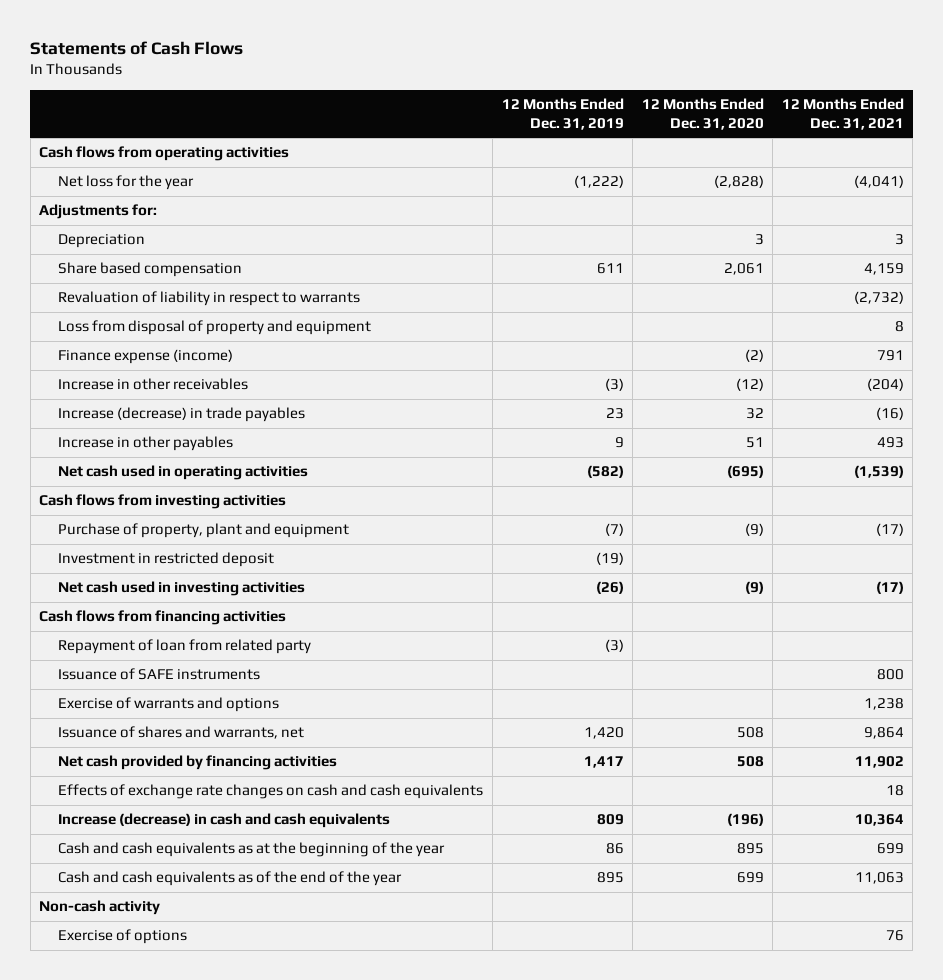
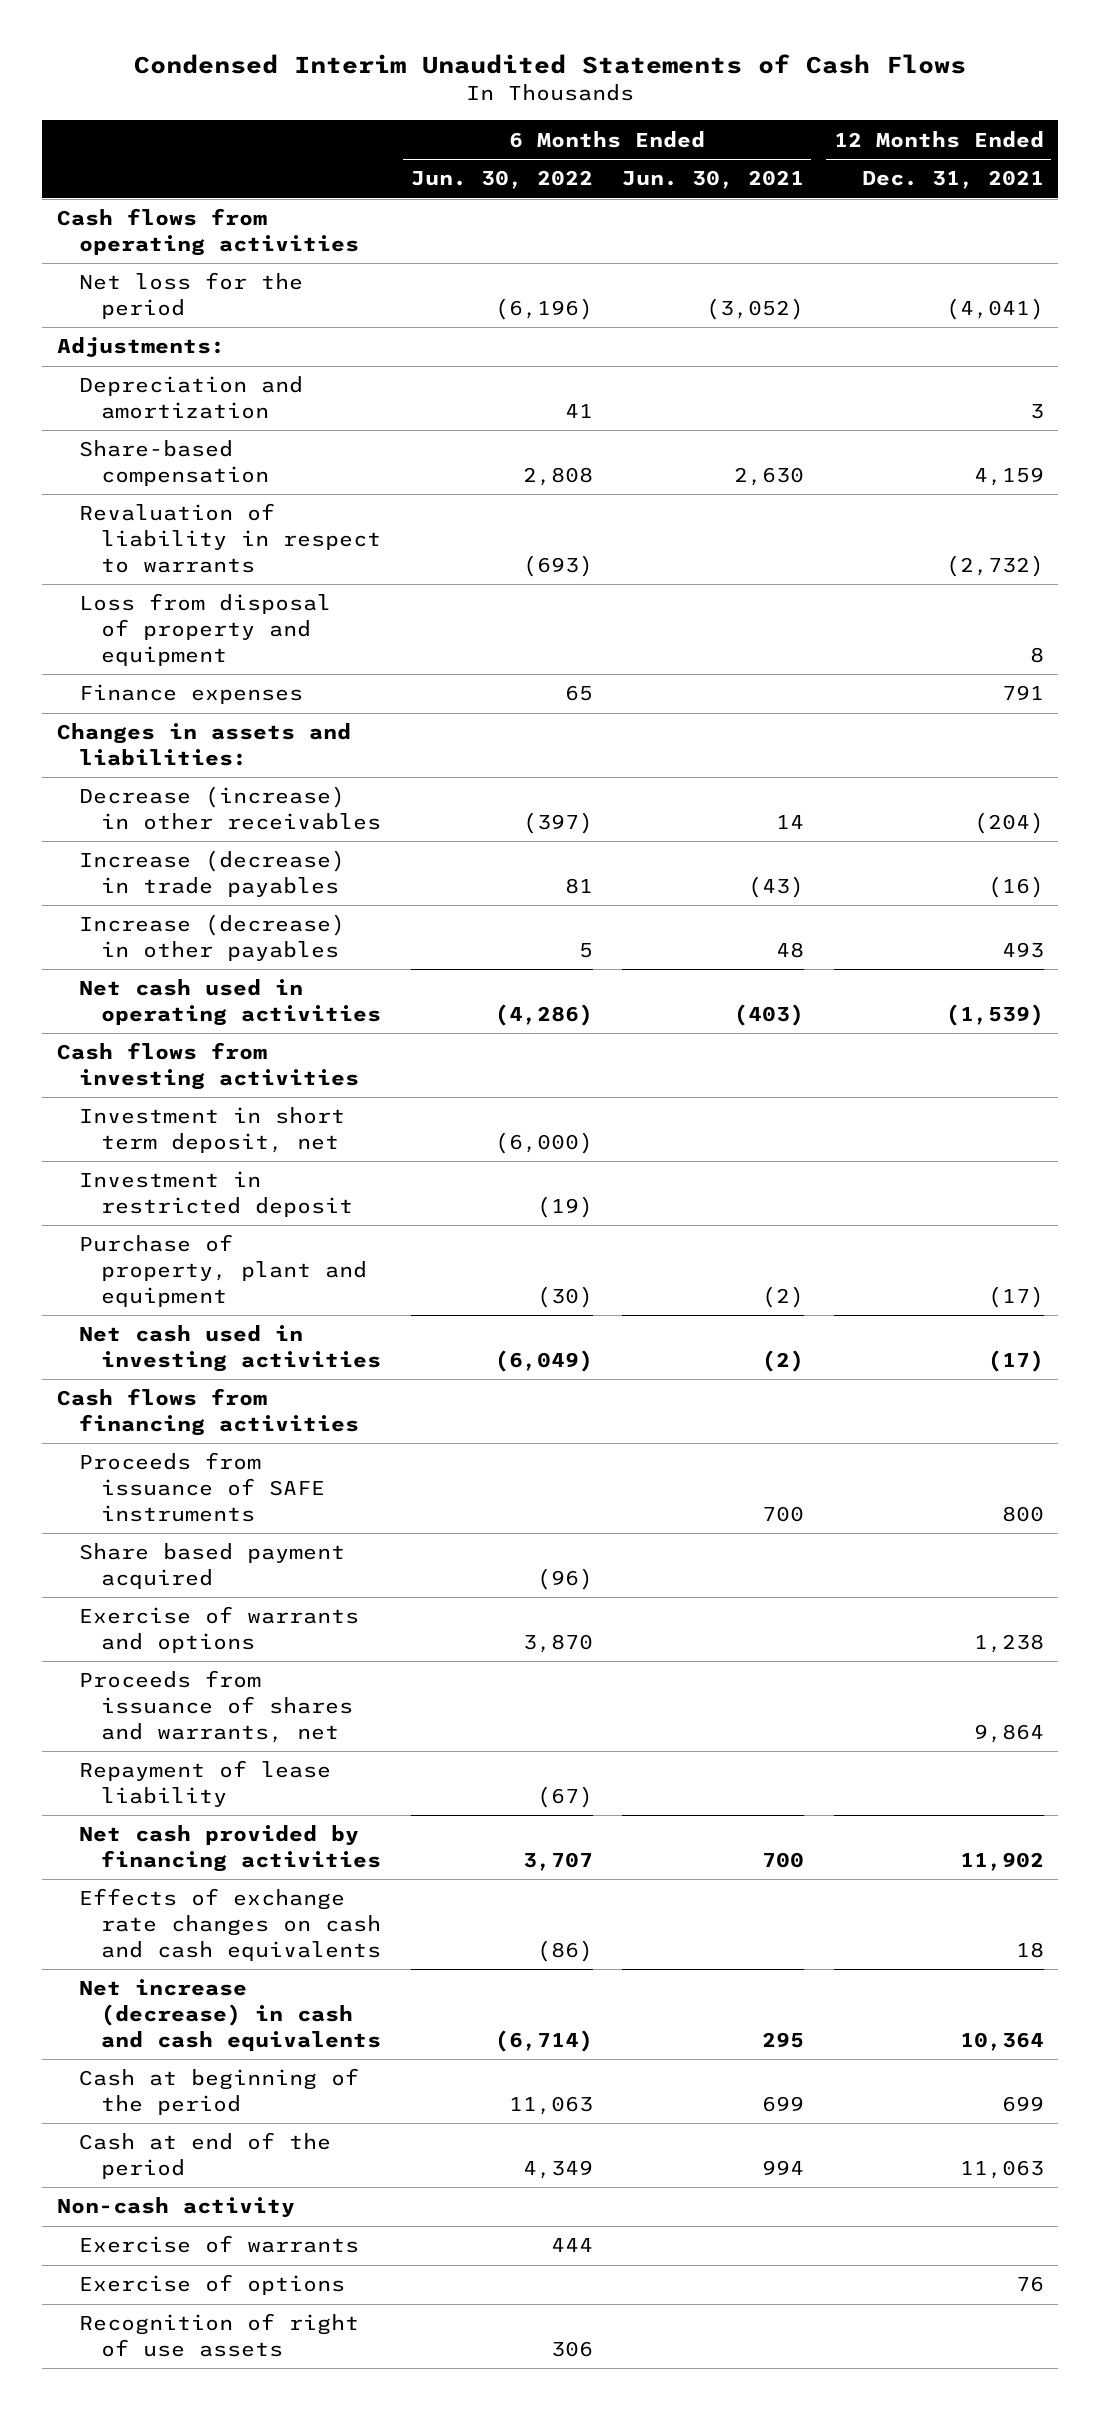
- Statements of Cash Flows
+ Condensed Interim Unaudited Statements of Cash Flows
- | 12 Months Ended Dec. 31, 2019 | 12 Months Ended Dec. 31, 2020 | 12 Months Ended Dec. 31, 2021
+ | 6 Months Ended Jun. 30, 2022 | 6 Months Ended Jun. 30, 2021 | 12 Months Ended Dec. 31, 2021
- Net loss for the year | (1,222) | (2,828) | (4,041)
- Adjustments for:
- Depreciation | | 3 | 3
- Share based compensation | 611 | 2,061 | 4,159
+ Net loss for the period | (6,196) | (3,052) | (4,041)
+ Adjustments:
+ Depreciation and amortization | 41 | | 3
+ Share-based compensation | 2,808 | 2,630 | 4,159
- Finance expense (income) | | (2) | 791
- Increase in other receivables | (3) | (12) | (204)
+ Finance expenses | 65 | | 791
+ Changes in assets and liabilities:
+ Decrease (increase) in other receivables | (397) | 14 | (204)
- Increase in other payables | 9 | 51 | 493
+ Increase (decrease) in other payables | 5 | 48 | 493
+ Investment in short term deposit, net | (6,000) | |
moved down: Purchase of property, plant and equipment | (30) | (2) | (17)
- Repayment of loan from related party | (3) | |
- Issuance of SAFE instruments | | | 800
+ Proceeds from issuance of SAFE instruments | | 700 | 800
+ Share based payment acquired | (96) | |
- Issuance of shares and warrants, net | 1,420 | 508 | 9,864
+ Proceeds from issuance of shares and warrants, net | | | 9,864
+ Repayment of lease liability | (67) | |
- Increase (decrease) in cash and cash equivalents | 809 | (196) | 10,364
- Cash and cash equivalents as at the beginning of the year | 86 | 895 | 699
- Cash and cash equivalents as of the end of the year | 895 | 699 | 11,063
+ Net increase (decrease) in cash and cash equivalents | (6,714) | 295 | 10,364
+ Cash at beginning of the period | 11,063 | 699 | 699
+ Cash at end of the period | 4,349 | 994 | 11,063
+ Exercise of warrants | 444 | |
+ Recognition of right of use assets | 306 | |

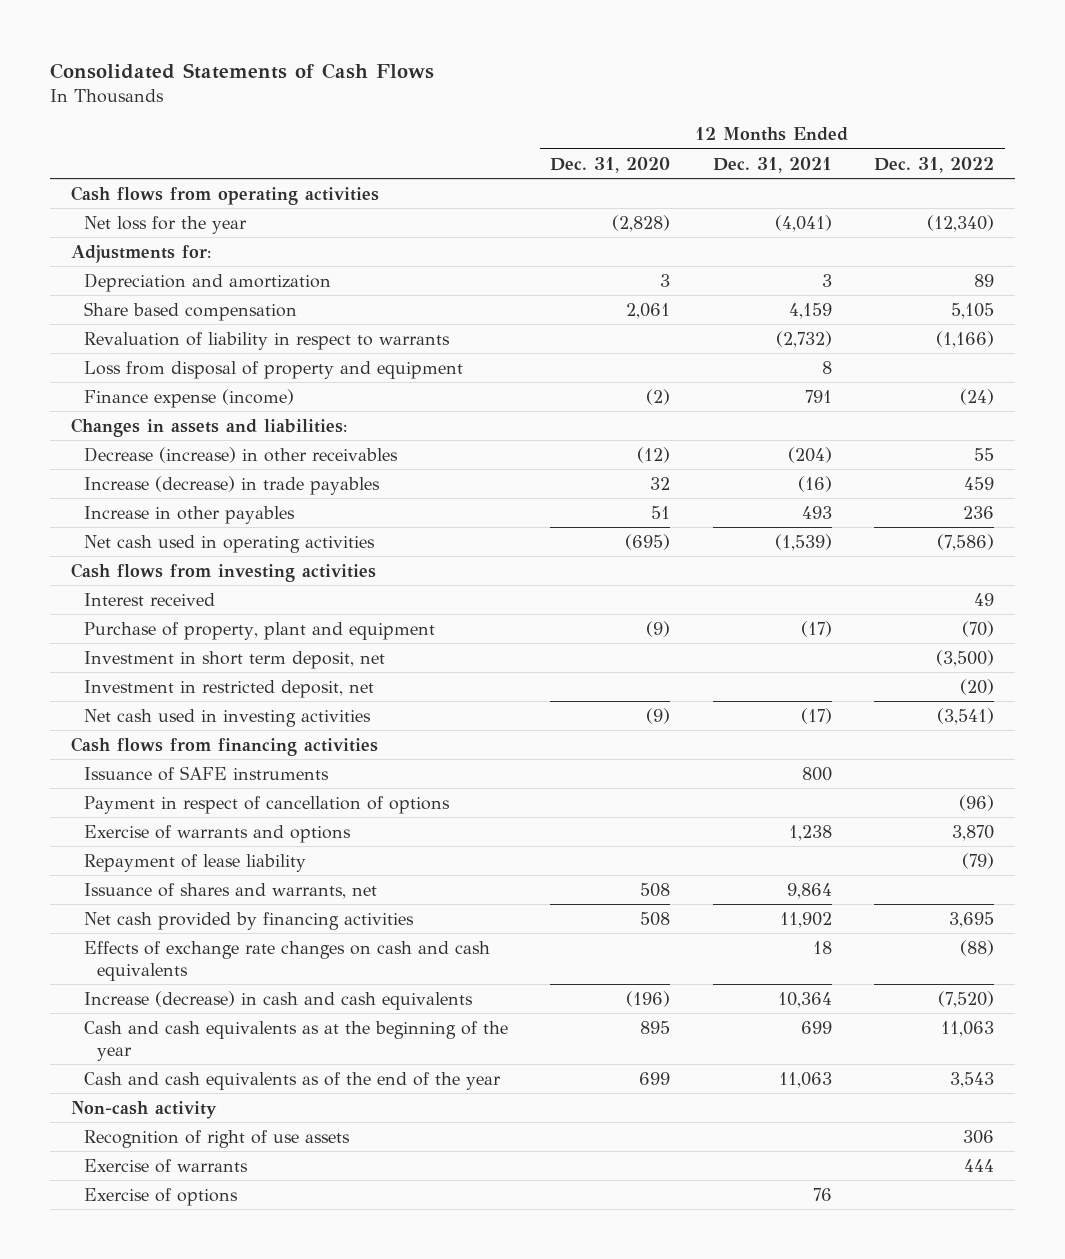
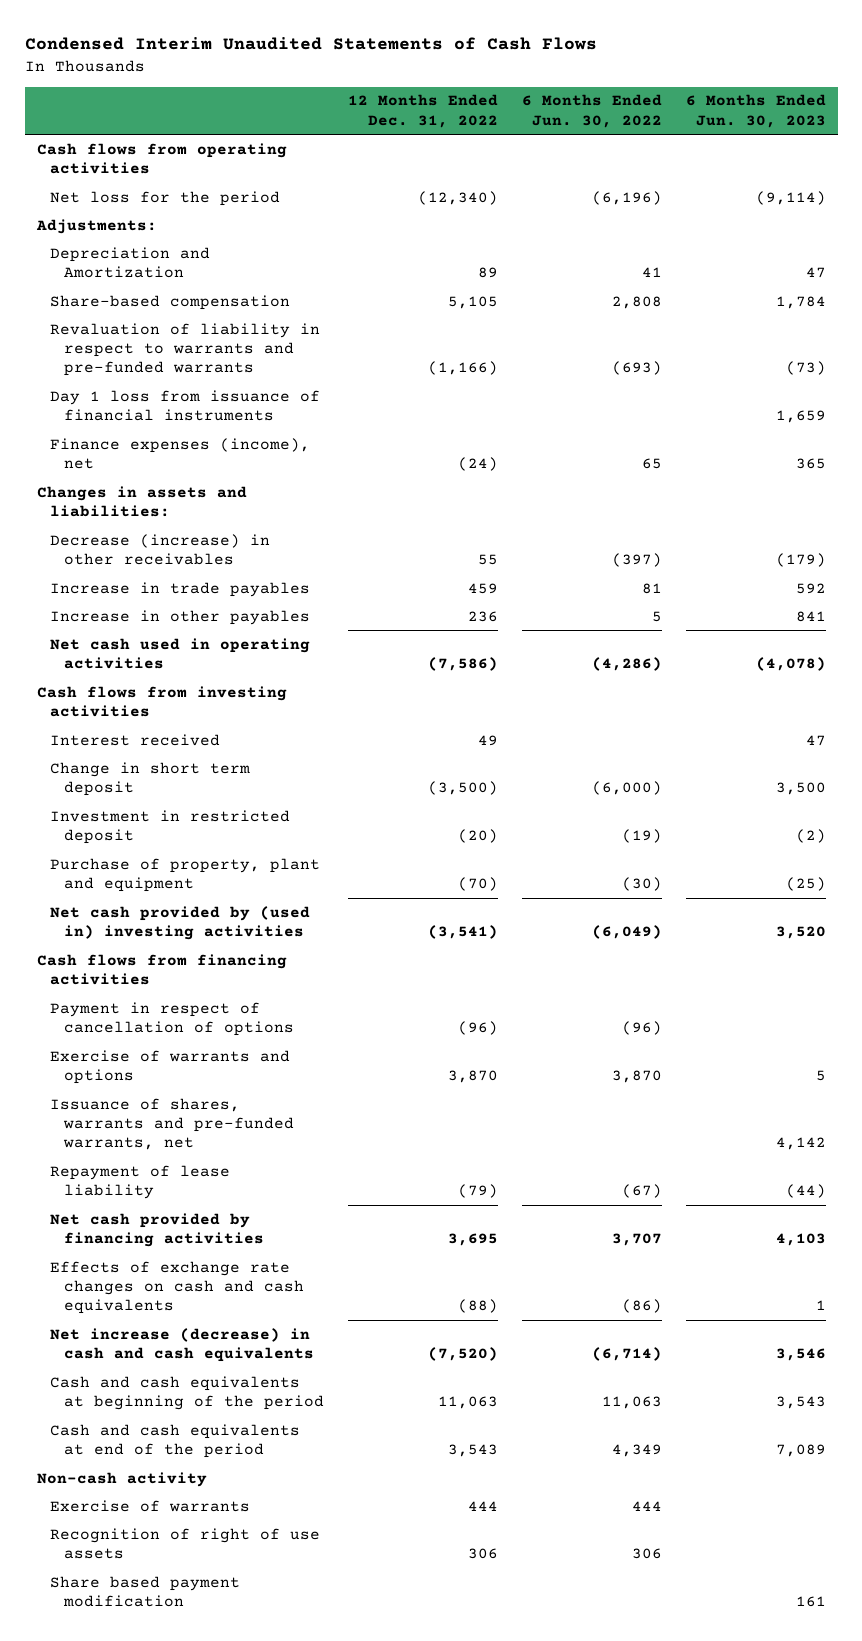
- Consolidated Statements of Cash Flows
+ Condensed Interim Unaudited Statements of Cash Flows
- | 12 Months Ended Dec. 31, 2020 | 12 Months Ended Dec. 31, 2021 | 12 Months Ended Dec. 31, 2022
+ | 12 Months Ended Dec. 31, 2022 | 6 Months Ended Jun. 30, 2022 | 6 Months Ended Jun. 30, 2023
- Net loss for the year | (2,828) | (4,041) | (12,340)
- Adjustments for:
- Depreciation and amortization | 3 | 3 | 89
- Share based compensation | 2,061 | 4,159 | 5,105
- Revaluation of liability in respect to warrants | | (2,732) | (1,166)
- Loss from disposal of property and equipment | | 8 |
- Finance expense (income) | (2) | 791 | (24)
+ Net loss for the period | (12,340) | (6,196) | (9,114)
+ Adjustments:
+ Depreciation and Amortization | 89 | 41 | 47
+ Share-based compensation | 5,105 | 2,808 | 1,784
+ Revaluation of liability in respect to warrants and pre-funded warrants | (1,166) | (693) | (73)
+ Day 1 loss from issuance of financial instruments | | | 1,659
+ Finance expenses (income), net | (24) | 65 | 365
- Increase (decrease) in trade payables | 32 | (16) | 459
+ Increase in trade payables | 459 | 81 | 592
+ Change in short term deposit | (3,500) | (6,000) | 3,500
+ Investment in restricted deposit | (20) | (19) | (2)
- Investment in short term deposit, net | | | (3,500)
- Investment in restricted deposit, net | | | (20)
- Net cash used in investing activities | (9) | (17) | (3,541)
+ Net cash provided by (used in) investing activities | (3,541) | (6,049) | 3,520
- Issuance of SAFE instruments | | 800 |
+ Issuance of shares, warrants and pre-funded warrants, net | | | 4,142
- Issuance of shares and warrants, net | 508 | 9,864 |
- Increase (decrease) in cash and cash equivalents | (196) | 10,364 | (7,520)
- Cash and cash equivalents as at the beginning of the year | 895 | 699 | 11,063
- Cash and cash equivalents as of the end of the year | 699 | 11,063 | 3,543
+ Net increase (decrease) in cash and cash equivalents | (7,520) | (6,714) | 3,546
+ Cash and cash equivalents at beginning of the period | 11,063 | 11,063 | 3,543
+ Cash and cash equivalents at end of the period | 3,543 | 4,349 | 7,089
- Exercise of options | | 76 |
moved down: Recognition of right of use assets | 306 | 306 |
+ Share based payment modification | | | 161

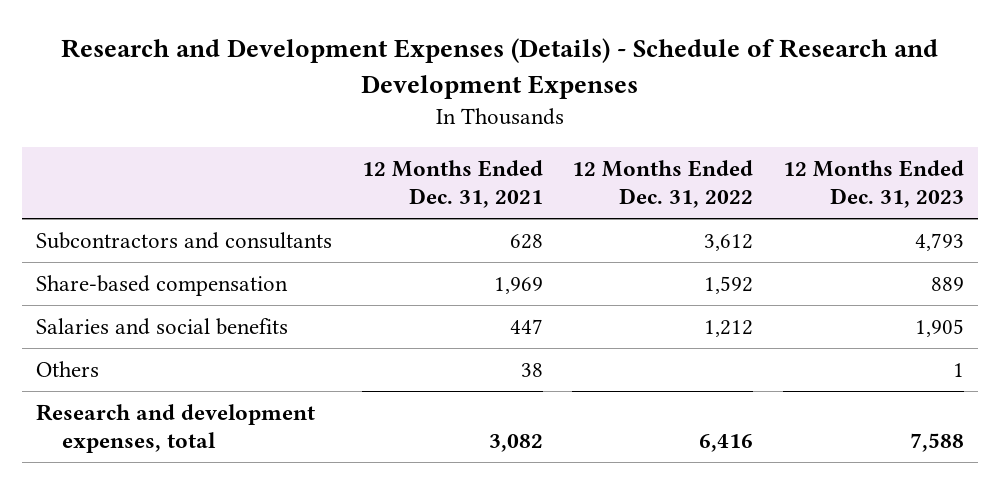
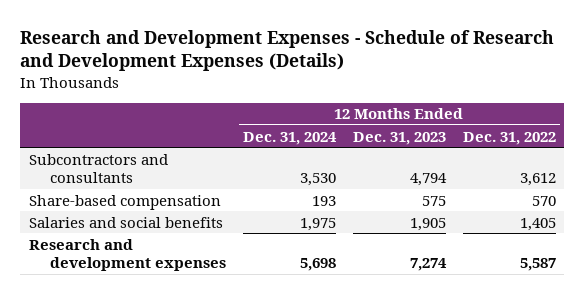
- Research and Development Expenses (Details) - Schedule of Research and Development Expenses
+ Research and Development Expenses - Schedule of Research and Development Expenses (Details)
- | 12 Months Ended Dec. 31, 2021 | 12 Months Ended Dec. 31, 2022 | 12 Months Ended Dec. 31, 2023
+ | 12 Months Ended Dec. 31, 2024 | 12 Months Ended Dec. 31, 2023 | 12 Months Ended Dec. 31, 2022
- Subcontractors and consultants | 628 | 3,612 | 4,793
- Share-based compensation | 1,969 | 1,592 | 889
- Salaries and social benefits | 447 | 1,212 | 1,905
- Others | 38 | | 1
- Research and development expenses, total | 3,082 | 6,416 | 7,588
+ Subcontractors and consultants | 3,530 | 4,794 | 3,612
+ Share-based compensation | 193 | 575 | 570
+ Salaries and social benefits | 1,975 | 1,905 | 1,405
+ Research and development expenses | 5,698 | 7,274 | 5,587

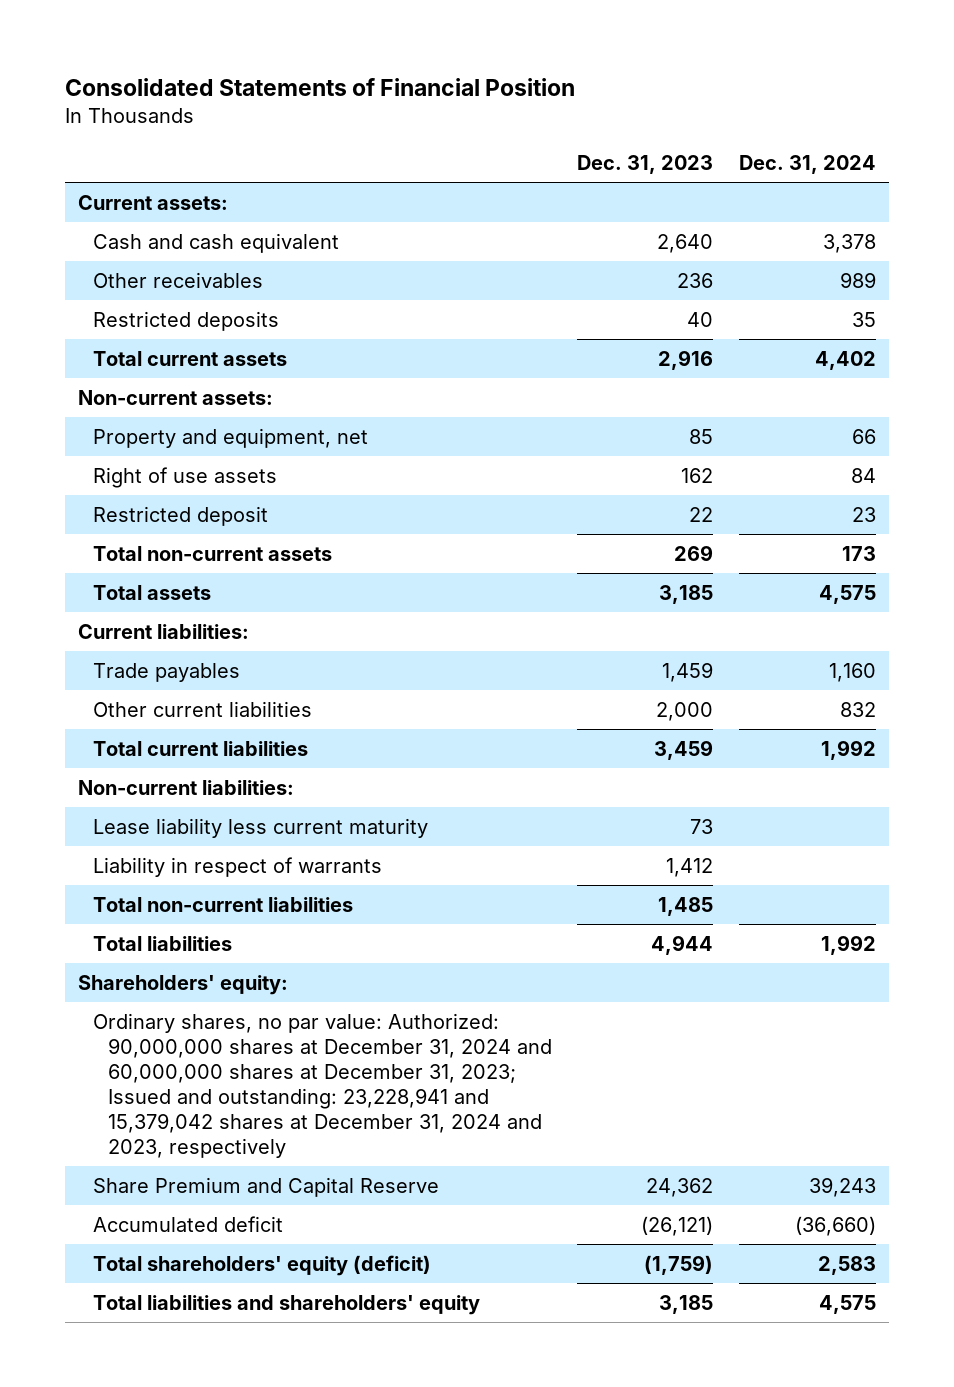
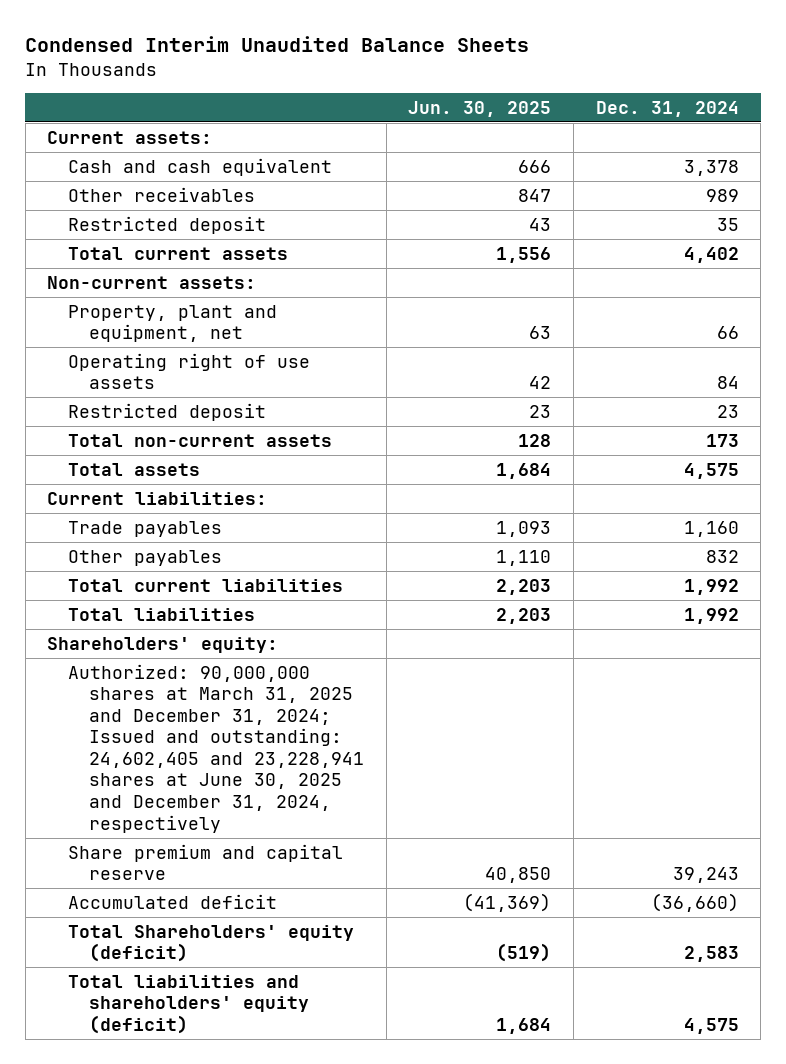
- Consolidated Statements of Financial Position
+ Condensed Interim Unaudited Balance Sheets
- | Dec. 31, 2023 | Dec. 31, 2024
+ | Jun. 30, 2025 | Dec. 31, 2024
- Restricted deposits | 40 | 35
+ Restricted deposit | 43 | 35
- Property and equipment, net | 85 | 66
- Right of use assets | 162 | 84
+ Property, plant and equipment, net | 63 | 66
+ Operating right of use assets | 42 | 84
- Other current liabilities | 2,000 | 832
+ Other payables | 1,110 | 832
- Non-current liabilities:
- Lease liability less current maturity | 73 |
- Liability in respect of warrants | 1,412 |
- Total non-current liabilities | 1,485 |
- Ordinary shares, no par value: Authorized: 90,000,000 shares at December 31, 2024 and 60,000,000 shares at December 31, 2023; Issued and outstanding: 23,228,941 and 15,379,042 shares at December 31, 2024 and 2023, respectively
- Share Premium and Capital Reserve | 24,362 | 39,243
+ Authorized: 90,000,000 shares at March 31, 2025 and December 31, 2024; Issued and outstanding: 24,602,405 and 23,228,941 shares at June 30, 2025 and December 31, 2024, respectively
+ Share premium and capital reserve | 40,850 | 39,243
- Total shareholders' equity (deficit) | (1,759) | 2,583
- Total liabilities and shareholders' equity | 3,185 | 4,575
+ Total Shareholders' equity (deficit) | (519) | 2,583
+ Total liabilities and shareholders' equity (deficit) | 1,684 | 4,575

